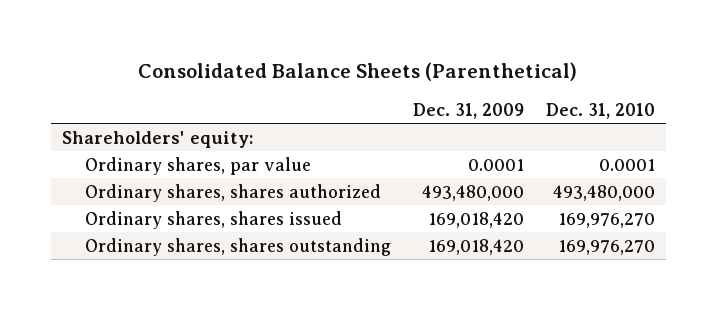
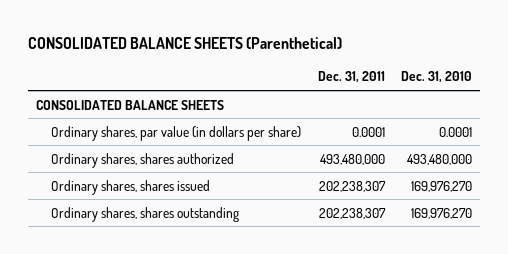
- Consolidated Balance Sheets (Parenthetical)
+ CONSOLIDATED BALANCE SHEETS (Parenthetical)
- | Dec. 31, 2009 | Dec. 31, 2010
+ | Dec. 31, 2011 | Dec. 31, 2010
- Shareholders' equity:
- Ordinary shares, par value | 0.0001 | 0.0001
+ CONSOLIDATED BALANCE SHEETS
+ Ordinary shares, par value (in dollars per share) | 0.0001 | 0.0001

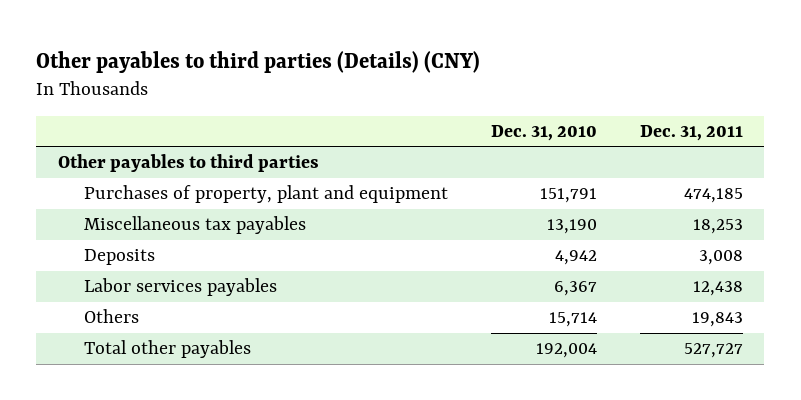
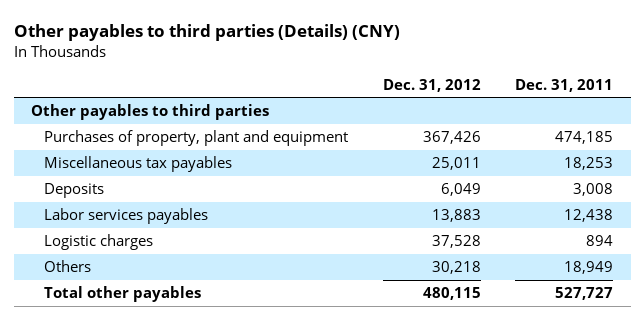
- | Dec. 31, 2010 | Dec. 31, 2011
+ | Dec. 31, 2012 | Dec. 31, 2011
- Others | 15,714 | 19,843
+ Logistic charges | 37,528 | 894
+ Others | 30,218 | 18,949

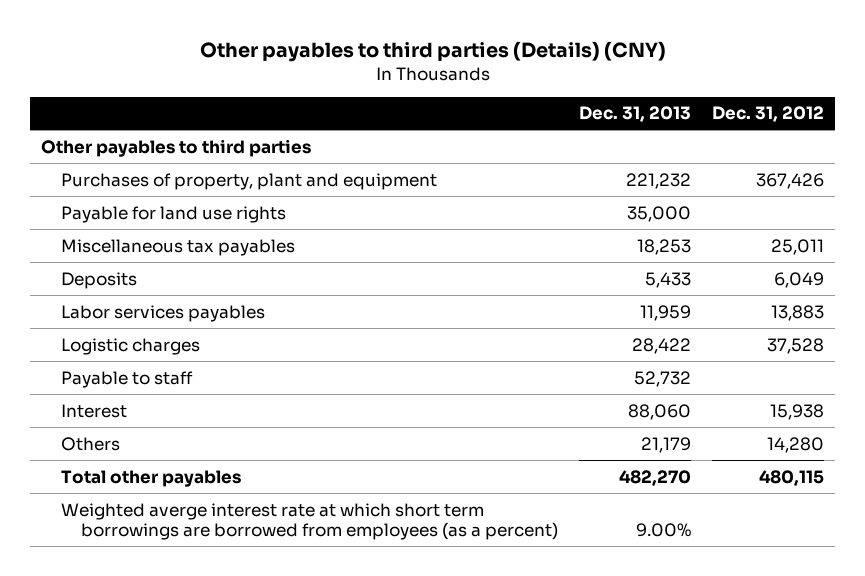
- | Dec. 31, 2012 | Dec. 31, 2011
+ | Dec. 31, 2013 | Dec. 31, 2012
+ Payable for land use rights | 35,000 |
- Others | 30,218 | 18,949
+ Payable to staff | 52,732 |
+ Interest | 88,060 | 15,938
+ Others | 21,179 | 14,280
+ Weighted averge interest rate at which short term borrowings are borrowed from employees (as a percent) | 9.00% |

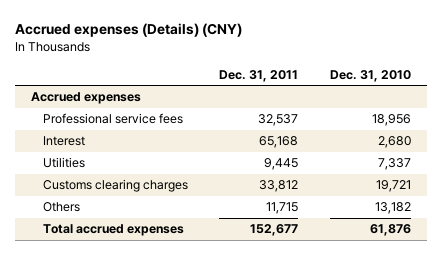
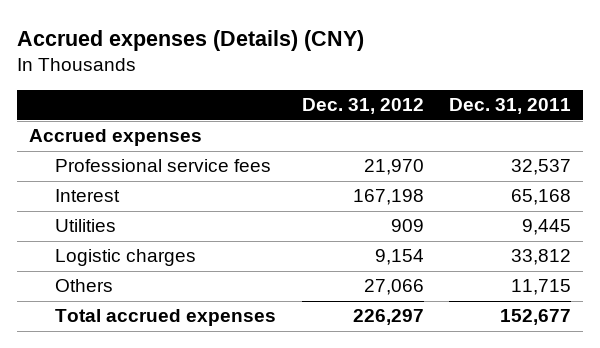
- | Dec. 31, 2011 | Dec. 31, 2010
+ | Dec. 31, 2012 | Dec. 31, 2011
- Customs clearing charges | 33,812 | 19,721
+ Logistic charges | 9,154 | 33,812

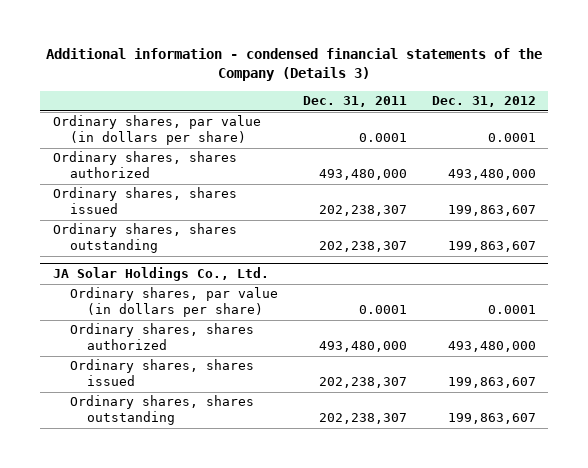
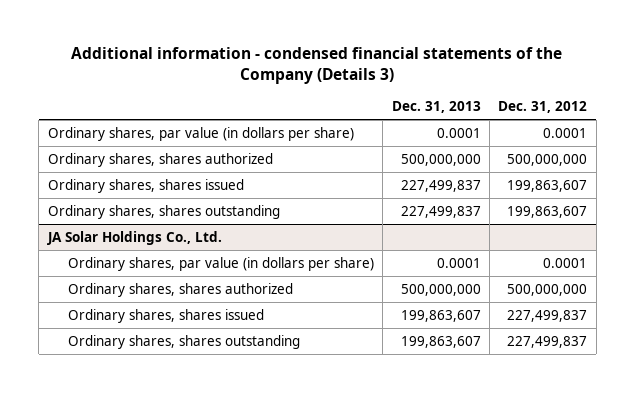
- | Dec. 31, 2011 | Dec. 31, 2012
+ | Dec. 31, 2013 | Dec. 31, 2012
- Ordinary shares, shares authorized | 493,480,000 | 493,480,000
+ Ordinary shares, shares authorized | 500,000,000 | 500,000,000
@ JA Solar Holdings Co., Ltd.
- Ordinary shares, shares authorized | 493,480,000 | 493,480,000
- Ordinary shares, shares issued | 202,238,307 | 199,863,607
- Ordinary shares, shares outstanding | 202,238,307 | 199,863,607
+ Ordinary shares, shares authorized | 500,000,000 | 500,000,000
+ Ordinary shares, shares issued | 199,863,607 | 227,499,837
+ Ordinary shares, shares outstanding | 199,863,607 | 227,499,837

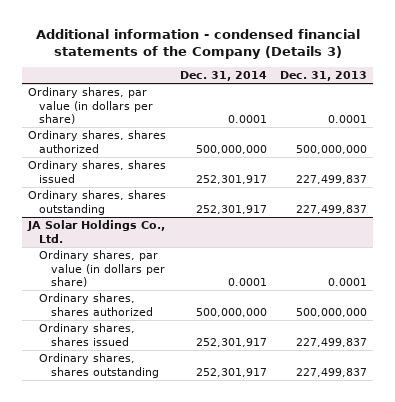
- | Dec. 31, 2013 | Dec. 31, 2012
+ | Dec. 31, 2014 | Dec. 31, 2013
@ JA Solar Holdings Co., Ltd.
- Ordinary shares, shares issued | 199,863,607 | 227,499,837
- Ordinary shares, shares outstanding | 199,863,607 | 227,499,837
+ Ordinary shares, shares issued | 252,301,917 | 227,499,837
+ Ordinary shares, shares outstanding | 252,301,917 | 227,499,837

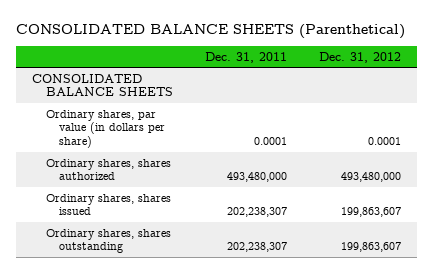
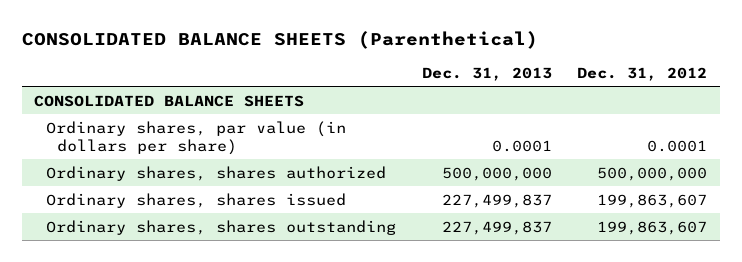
- | Dec. 31, 2011 | Dec. 31, 2012
+ | Dec. 31, 2013 | Dec. 31, 2012
- Ordinary shares, shares authorized | 493,480,000 | 493,480,000
+ Ordinary shares, shares authorized | 500,000,000 | 500,000,000

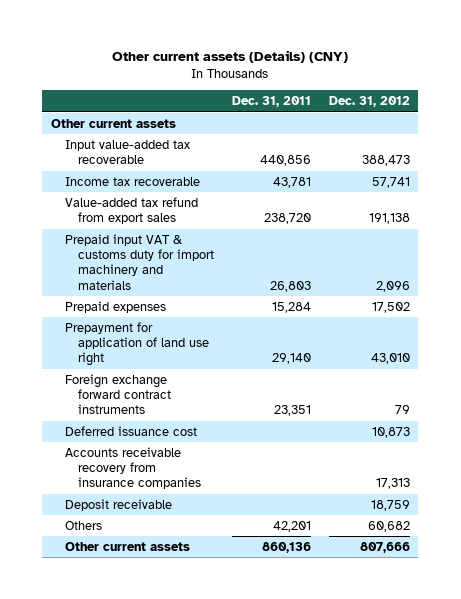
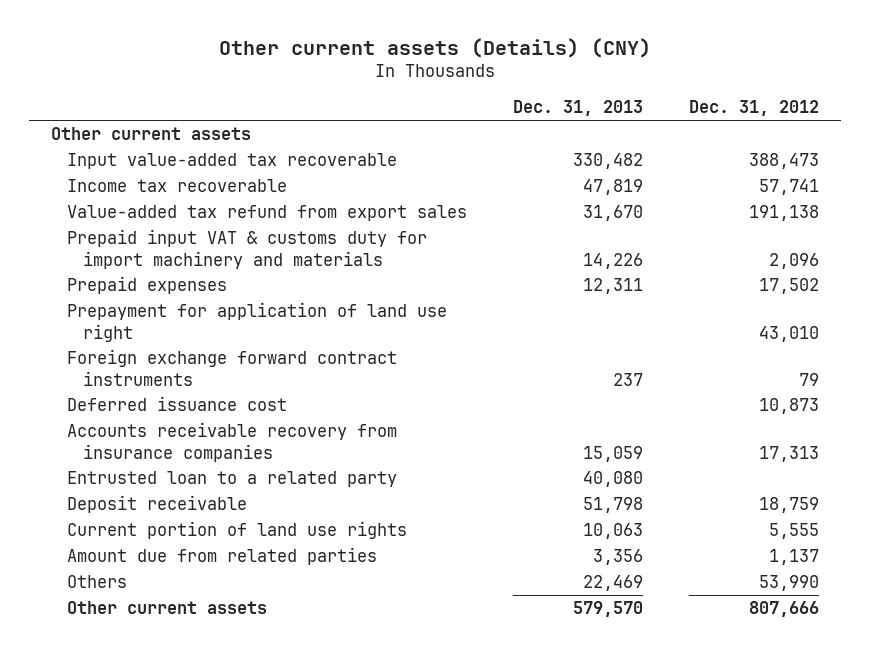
- | Dec. 31, 2011 | Dec. 31, 2012
+ | Dec. 31, 2013 | Dec. 31, 2012
+ Entrusted loan to a related party | 40,080 |
- Others | 42,201 | 60,682
+ Current portion of land use rights | 10,063 | 5,555
+ Amount due from related parties | 3,356 | 1,137
+ Others | 22,469 | 53,990

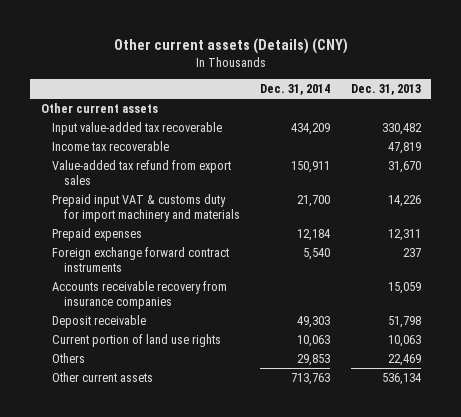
- | Dec. 31, 2013 | Dec. 31, 2012
+ | Dec. 31, 2014 | Dec. 31, 2013
- Prepayment for application of land use right | | 43,010
- Deferred issuance cost | | 10,873
- Entrusted loan to a related party | 40,080 |
- Amount due from related parties | 3,356 | 1,137
- Other current assets | 579,570 | 807,666
+ Other current assets | 713,763 | 536,134

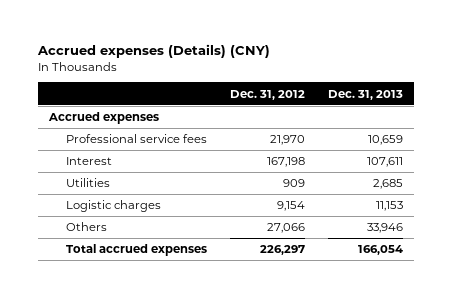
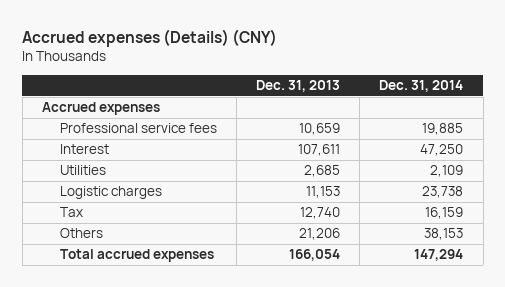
- | Dec. 31, 2012 | Dec. 31, 2013
+ | Dec. 31, 2013 | Dec. 31, 2014
- Others | 27,066 | 33,946
+ Tax | 12,740 | 16,159
+ Others | 21,206 | 38,153

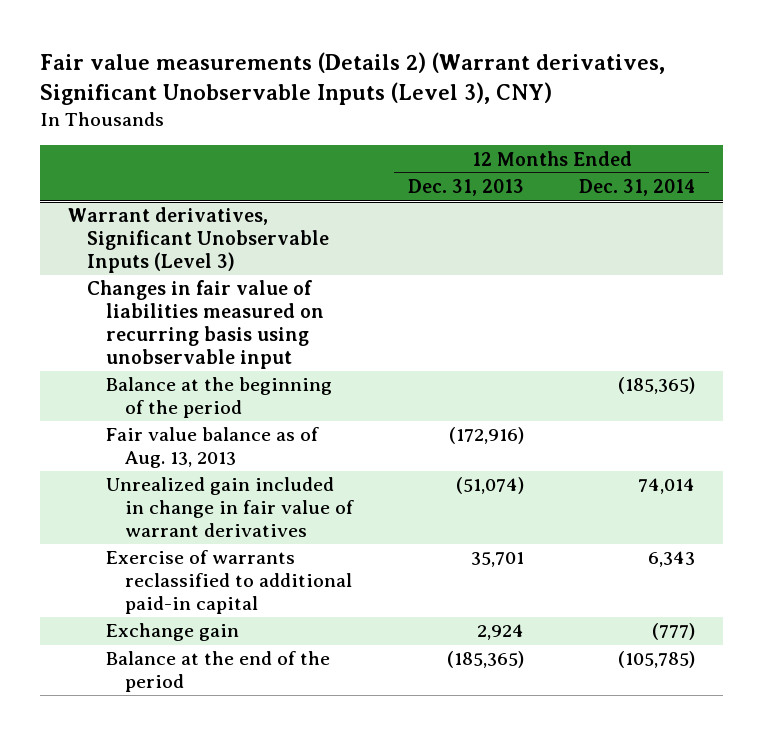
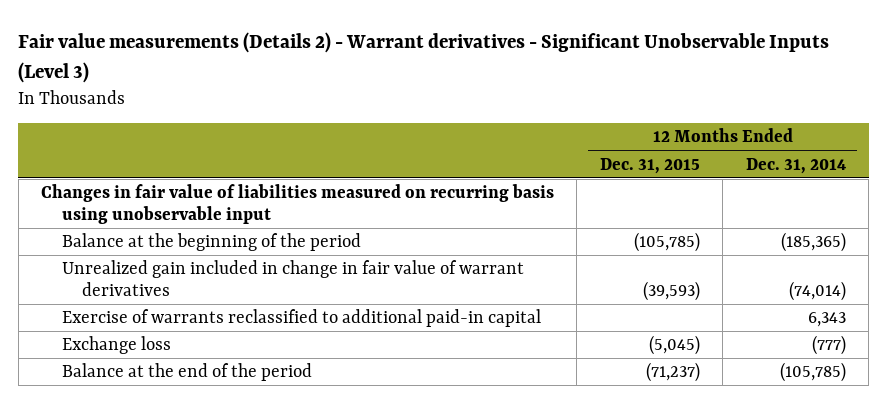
- Fair value measurements (Details 2) (Warrant derivatives, Significant Unobservable Inputs (Level 3), CNY)
+ Fair value measurements (Details 2) - Warrant derivatives - Significant Unobservable Inputs (Level 3)
- | 12 Months Ended Dec. 31, 2013 | 12 Months Ended Dec. 31, 2014
+ | 12 Months Ended Dec. 31, 2015 | 12 Months Ended Dec. 31, 2014
- Warrant derivatives, Significant Unobservable Inputs (Level 3)
- Fair value balance as of Aug. 13, 2013 | (172,916) |
- Unrealized gain included in change in fair value of warrant derivatives | (51,074) | 74,014
+ Unrealized gain included in change in fair value of warrant derivatives | (39,593) | (74,014)
- Exchange gain | 2,924 | (777)
+ Exchange loss | (5,045) | (777)

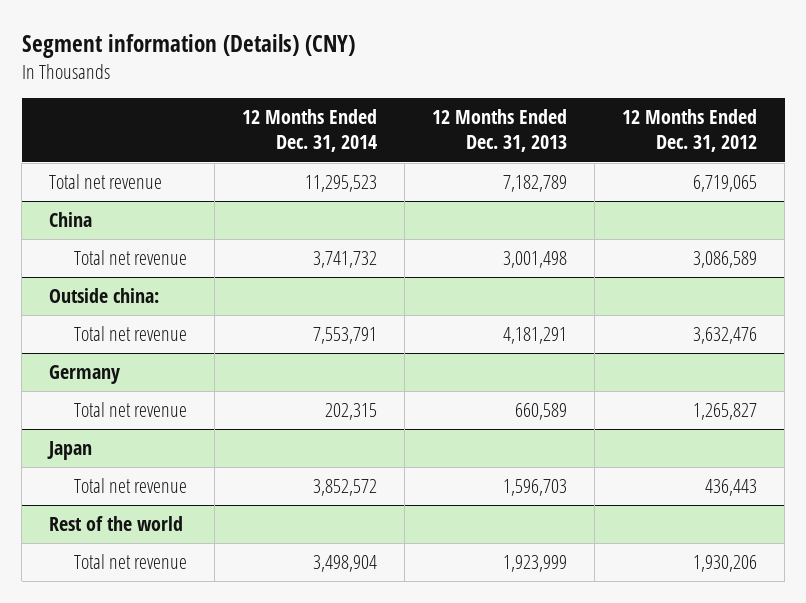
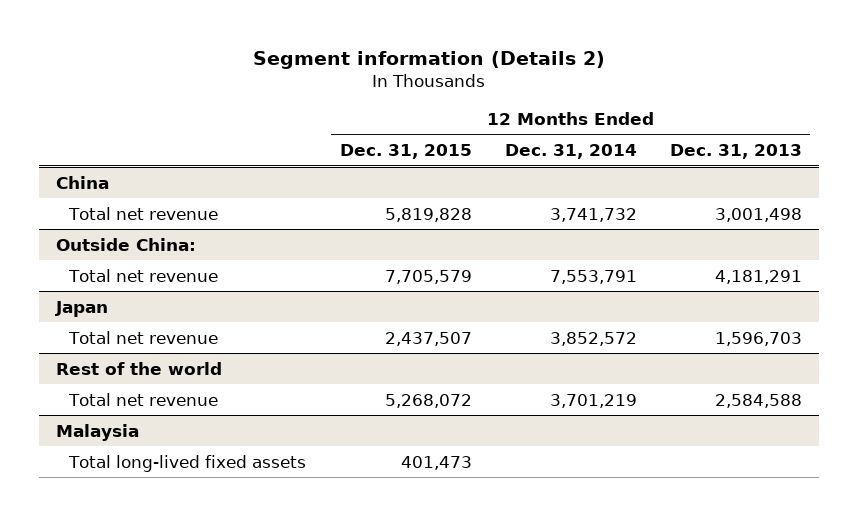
- Segment information (Details) (CNY)
+ Segment information (Details 2)
- | 12 Months Ended Dec. 31, 2014 | 12 Months Ended Dec. 31, 2013 | 12 Months Ended Dec. 31, 2012
+ | 12 Months Ended Dec. 31, 2015 | 12 Months Ended Dec. 31, 2014 | 12 Months Ended Dec. 31, 2013
- Total net revenue | 11,295,523 | 7,182,789 | 6,719,065
- Outside china:
+ Outside China:
- Germany
- Total net revenue | 202,315 | 660,589 | 1,265,827
@ Rest of the world
- Total net revenue | 3,498,904 | 1,923,999 | 1,930,206
+ Total net revenue | 5,268,072 | 3,701,219 | 2,584,588
+ Malaysia
+ Total long-lived fixed assets | 401,473 | |

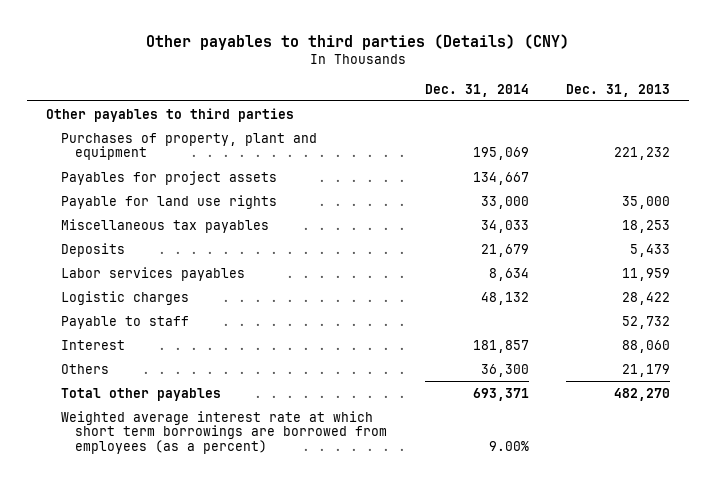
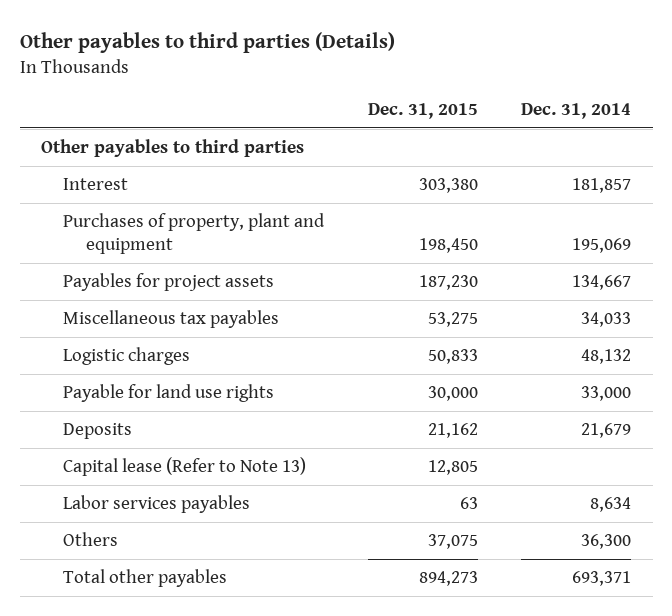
- Other payables to third parties (Details) (CNY)
+ Other payables to third parties (Details)
- | Dec. 31, 2014 | Dec. 31, 2013
+ | Dec. 31, 2015 | Dec. 31, 2014
moved up: Interest | 303,380 | 181,857
moved up: Logistic charges | 50,833 | 48,132
moved down: Payable for land use rights | 30,000 | 33,000
+ Capital lease (Refer to Note 13) | 12,805 |
- Payable to staff | | 52,732
- Weighted average interest rate at which short term borrowings are borrowed from employees (as a percent) | 9.00% |

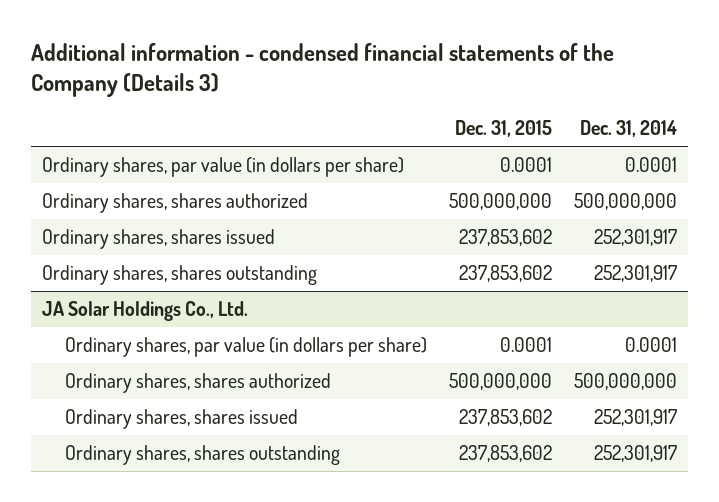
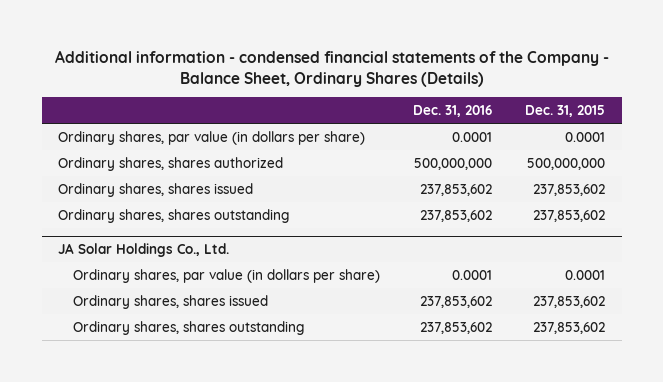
- Additional information - condensed financial statements of the Company (Details 3)
+ Additional information - condensed financial statements of the Company - Balance Sheet, Ordinary Shares (Details)
- | Dec. 31, 2015 | Dec. 31, 2014
+ | Dec. 31, 2016 | Dec. 31, 2015
@ JA Solar Holdings Co., Ltd.
- Ordinary shares, shares authorized | 500,000,000 | 500,000,000

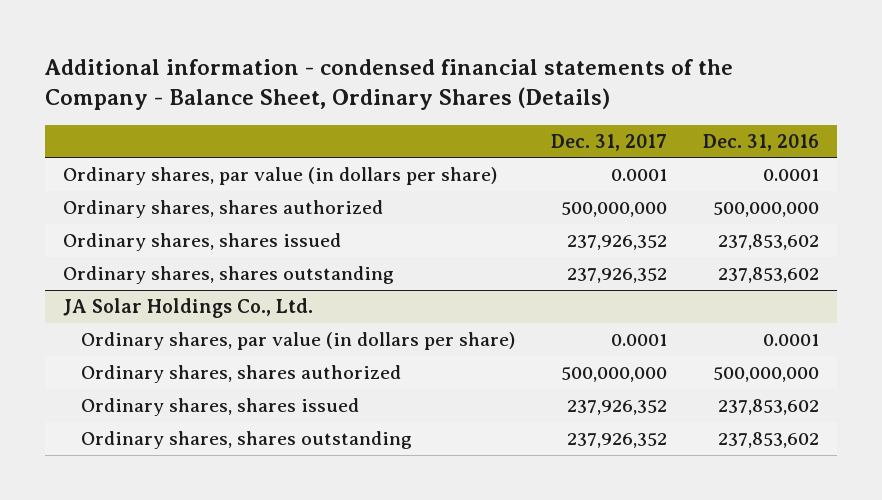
- | Dec. 31, 2016 | Dec. 31, 2015
+ | Dec. 31, 2017 | Dec. 31, 2016
@ JA Solar Holdings Co., Ltd.
+ Ordinary shares, shares authorized | 500,000,000 | 500,000,000

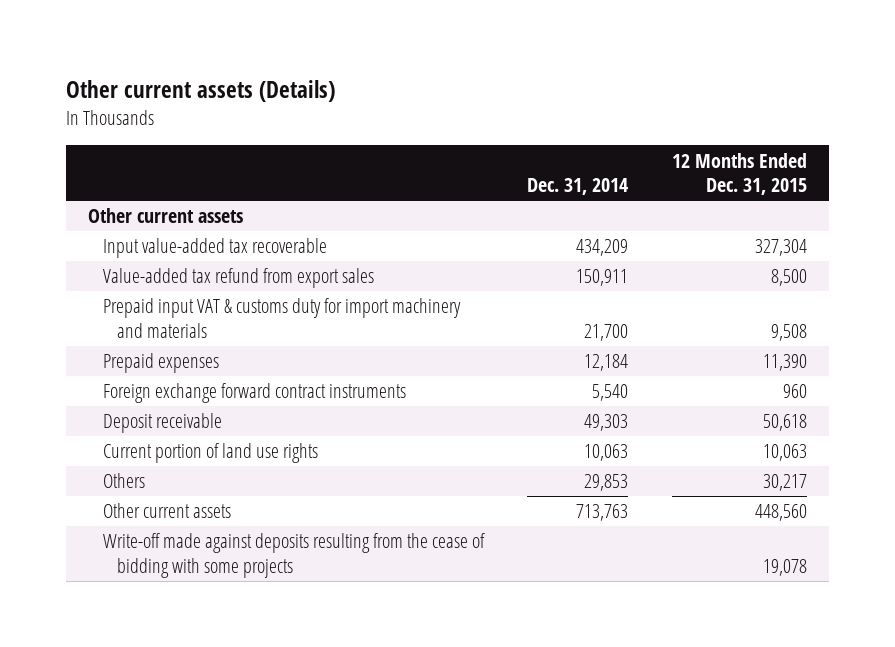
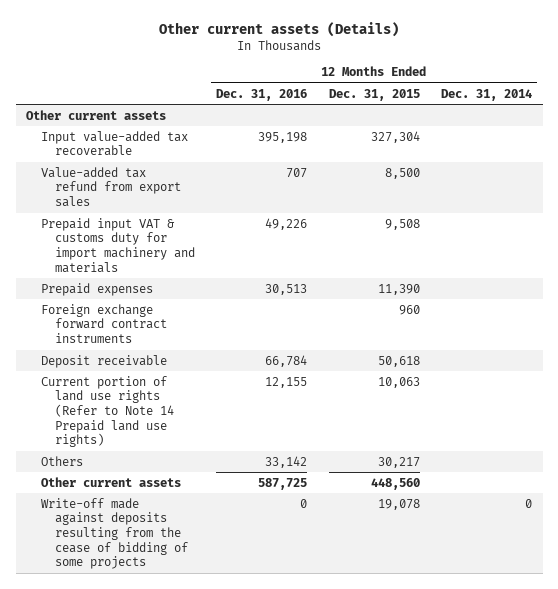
- | Dec. 31, 2014 | 12 Months Ended Dec. 31, 2015
+ | 12 Months Ended Dec. 31, 2016 | 12 Months Ended Dec. 31, 2015 | 12 Months Ended Dec. 31, 2014
- Current portion of land use rights | 10,063 | 10,063
+ Current portion of land use rights (Refer to Note 14 Prepaid land use rights) | 12,155 | 10,063 |
- Write-off made against deposits resulting from the cease of bidding with some projects | | 19,078
+ Write-off made against deposits resulting from the cease of bidding of some projects | 0 | 19,078 | 0

